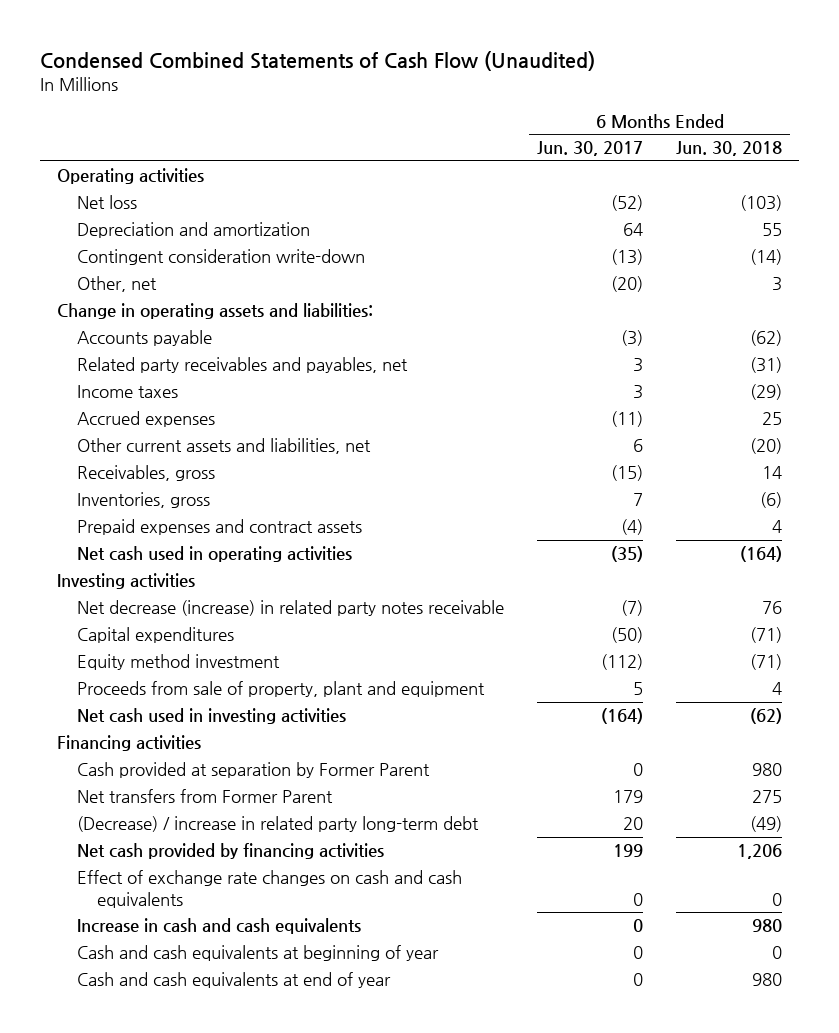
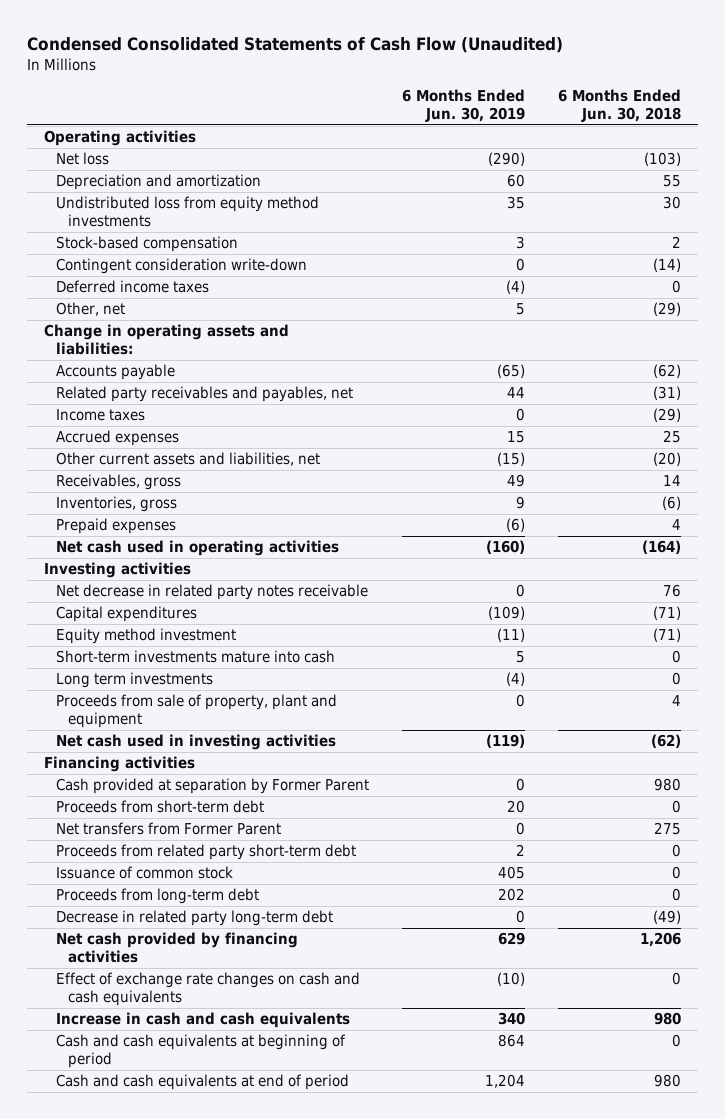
- Condensed Combined Statements of Cash Flow (Unaudited)
+ Condensed Consolidated Statements of Cash Flow (Unaudited)
- | 6 Months Ended Jun. 30, 2017 | 6 Months Ended Jun. 30, 2018
+ | 6 Months Ended Jun. 30, 2019 | 6 Months Ended Jun. 30, 2018
+ Undistributed loss from equity method investments | 35 | 30
+ Stock-based compensation | 3 | 2
- Other, net | (20) | 3
+ Deferred income taxes | (4) | 0
+ Other, net | 5 | (29)
- Prepaid expenses and contract assets | (4) | 4
+ Prepaid expenses | (6) | 4
- Net decrease (increase) in related party notes receivable | (7) | 76
+ Net decrease in related party notes receivable | 0 | 76
+ Short-term investments mature into cash | 5 | 0
+ Long term investments | (4) | 0
+ Proceeds from short-term debt | 20 | 0
- (Decrease) / increase in related party long-term debt | 20 | (49)
+ Proceeds from related party short-term debt | 2 | 0
+ Issuance of common stock | 405 | 0
+ Proceeds from long-term debt | 202 | 0
+ Decrease in related party long-term debt | 0 | (49)
- Cash and cash equivalents at beginning of year | 0 | 0
- Cash and cash equivalents at end of year | 0 | 980
+ Cash and cash equivalents at beginning of period | 864 | 0
+ Cash and cash equivalents at end of period | 1,204 | 980

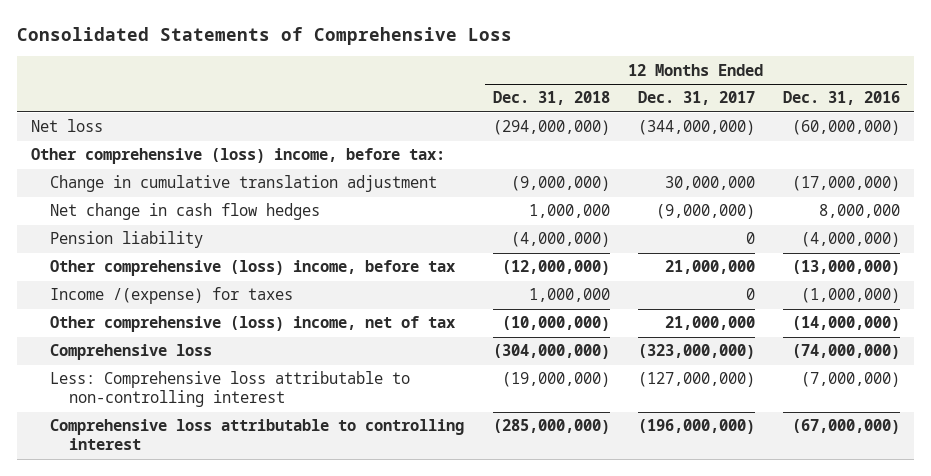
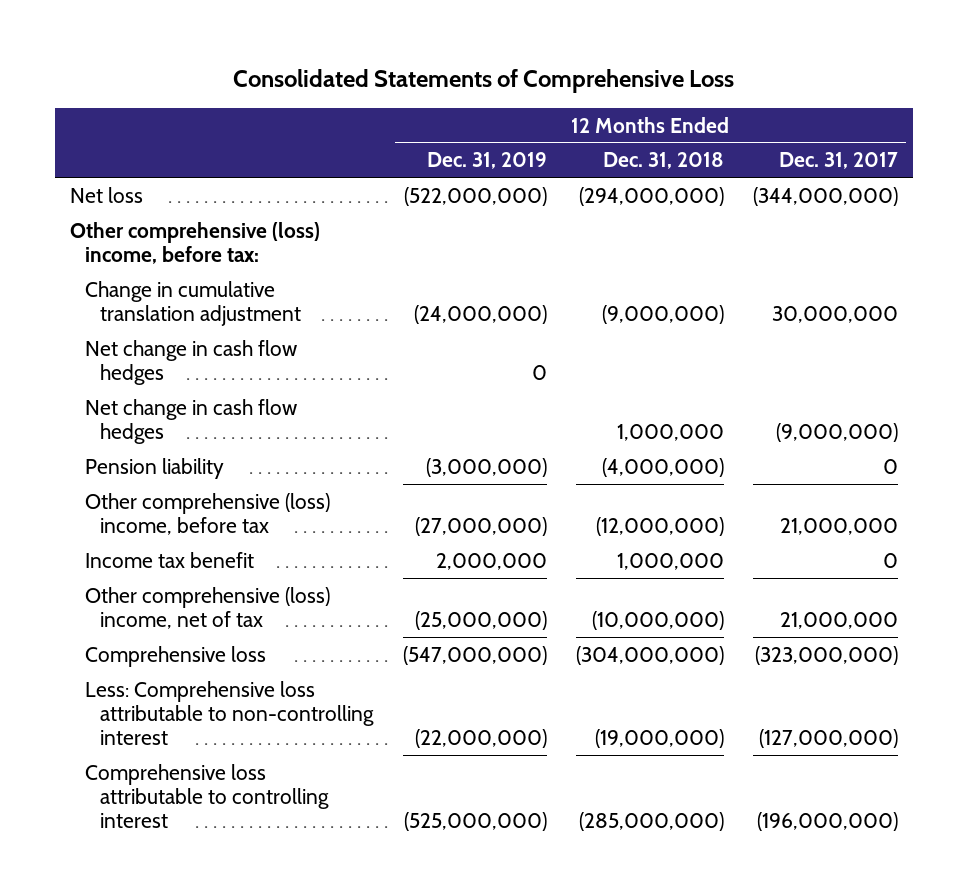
- | 12 Months Ended Dec. 31, 2018 | 12 Months Ended Dec. 31, 2017 | 12 Months Ended Dec. 31, 2016
+ | 12 Months Ended Dec. 31, 2019 | 12 Months Ended Dec. 31, 2018 | 12 Months Ended Dec. 31, 2017
+ Net change in cash flow hedges | 0 | |
- Income /(expense) for taxes | 1,000,000 | 0 | (1,000,000)
+ Income tax benefit | 2,000,000 | 1,000,000 | 0

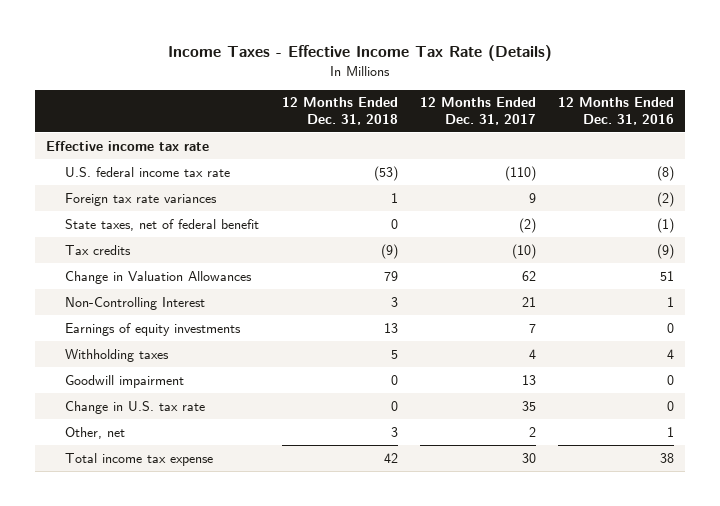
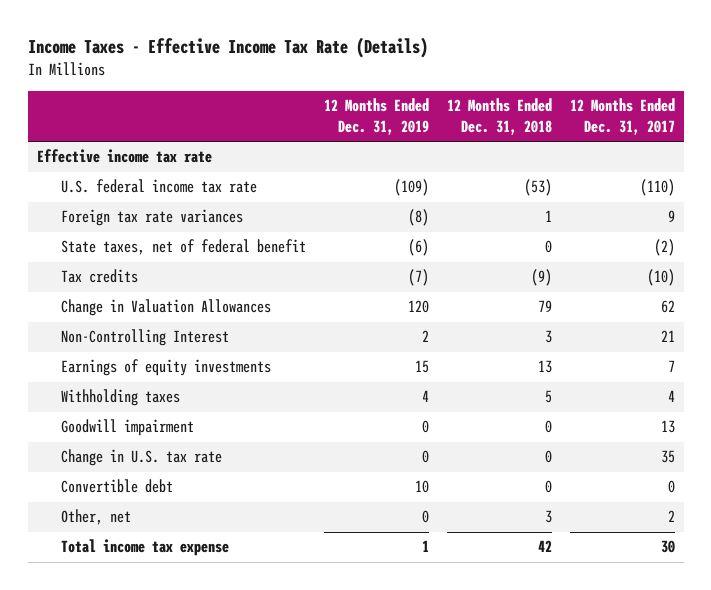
- | 12 Months Ended Dec. 31, 2018 | 12 Months Ended Dec. 31, 2017 | 12 Months Ended Dec. 31, 2016
+ | 12 Months Ended Dec. 31, 2019 | 12 Months Ended Dec. 31, 2018 | 12 Months Ended Dec. 31, 2017
+ Convertible debt | 10 | 0 | 0

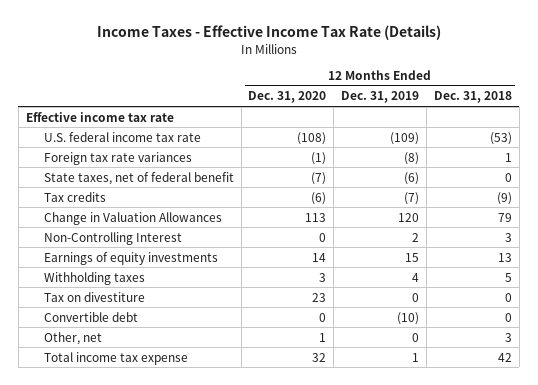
- | 12 Months Ended Dec. 31, 2019 | 12 Months Ended Dec. 31, 2018 | 12 Months Ended Dec. 31, 2017
+ | 12 Months Ended Dec. 31, 2020 | 12 Months Ended Dec. 31, 2019 | 12 Months Ended Dec. 31, 2018
- Goodwill impairment | 0 | 0 | 13
- Change in U.S. tax rate | 0 | 0 | 35
- Convertible debt | 10 | 0 | 0
+ Tax on divestiture | 23 | 0 | 0
+ Convertible debt | 0 | (10) | 0

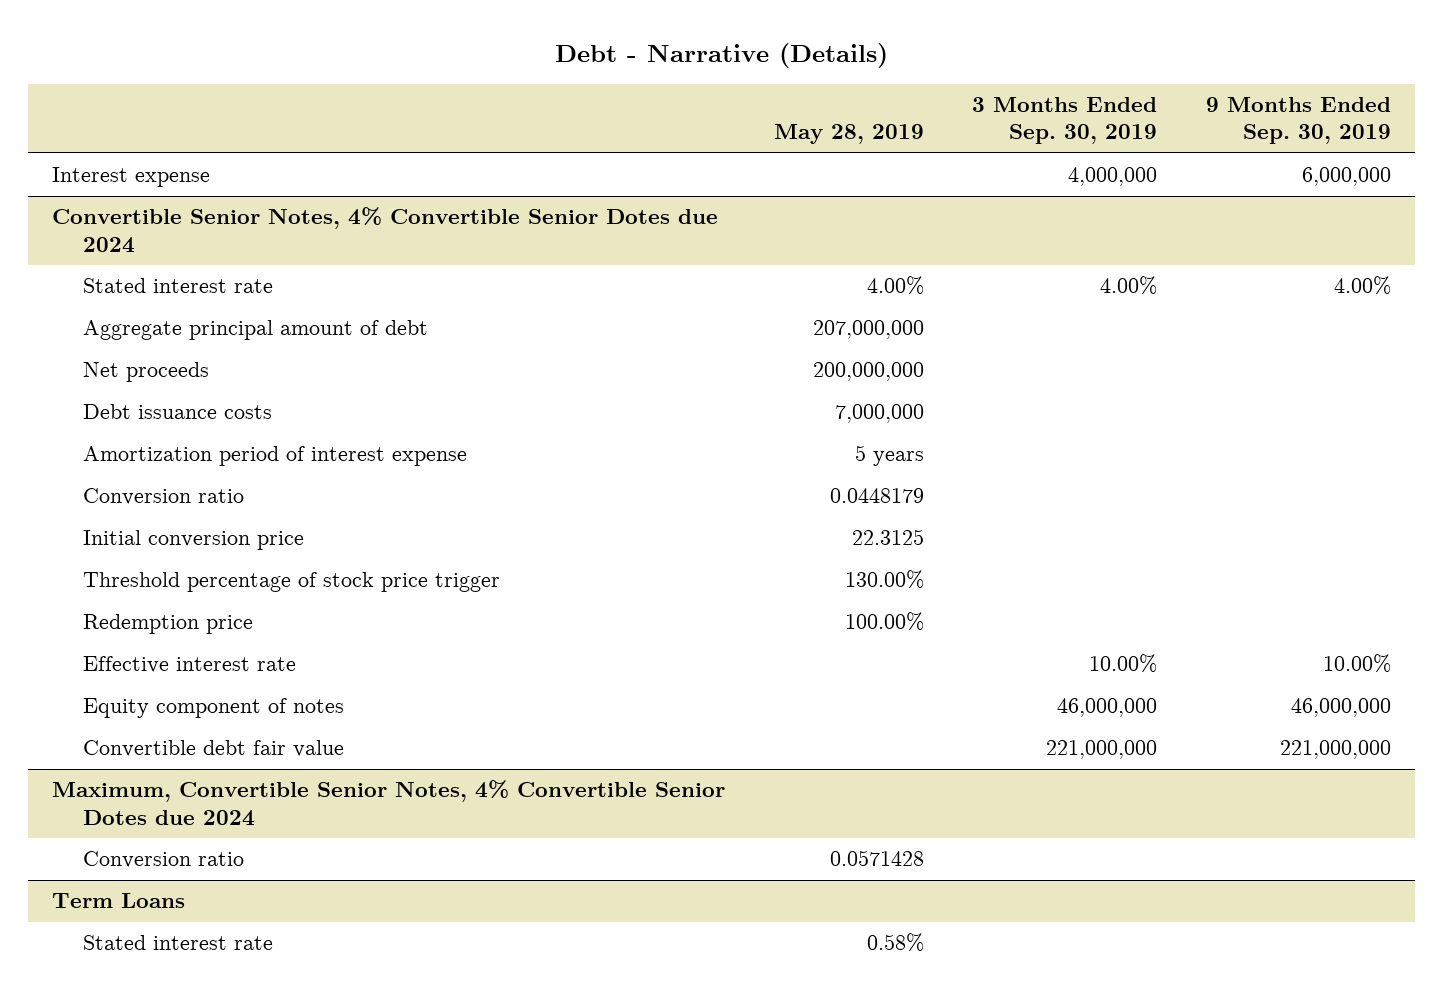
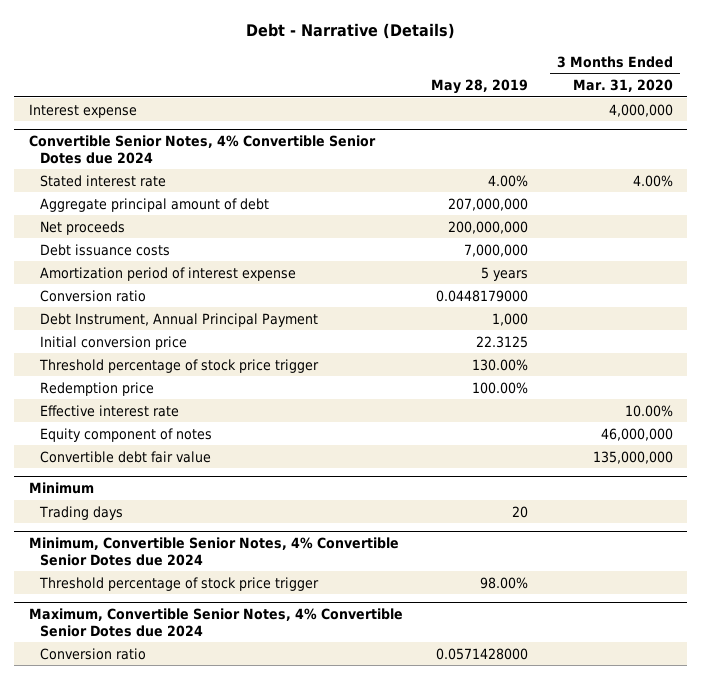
- | May 28, 2019 | 3 Months Ended Sep. 30, 2019 | 9 Months Ended Sep. 30, 2019
+ | May 28, 2019 | 3 Months Ended Mar. 31, 2020
@ Convertible Senior Notes, 4% Convertible Senior Dotes due 2024
- Conversion ratio | 0.0448179 | |
+ Conversion ratio | 0.0448179000 |
+ Debt Instrument, Annual Principal Payment | 1,000 |
+ Minimum
+ Trading days | 20 |
+ Minimum, Convertible Senior Notes, 4% Convertible Senior Dotes due 2024
+ Threshold percentage of stock price trigger | 98.00% |
@ Maximum, Convertible Senior Notes, 4% Convertible Senior Dotes due 2024
- Conversion ratio | 0.0571428 | |
- Term Loans
- Stated interest rate | 0.58% | |
@ Maximum, Convertible Senior Notes, 4% Convertible Senior Dotes due 2024
+ Conversion ratio | 0.0571428000 |

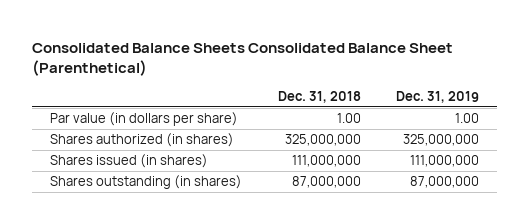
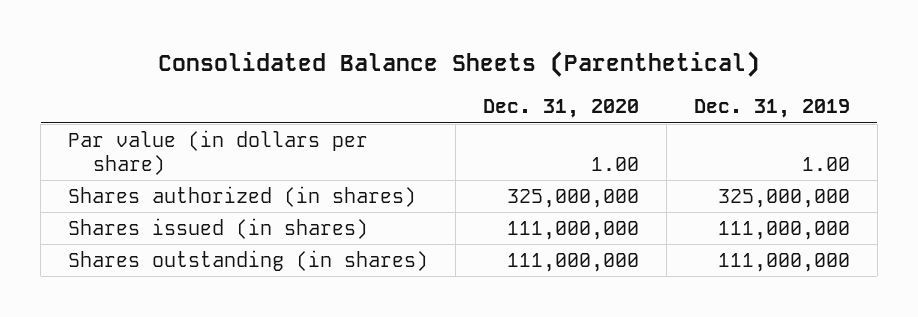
- Consolidated Balance Sheets Consolidated Balance Sheet (Parenthetical)
+ Consolidated Balance Sheets (Parenthetical)
- | Dec. 31, 2018 | Dec. 31, 2019
+ | Dec. 31, 2020 | Dec. 31, 2019
- Shares outstanding (in shares) | 87,000,000 | 87,000,000
+ Shares outstanding (in shares) | 111,000,000 | 111,000,000

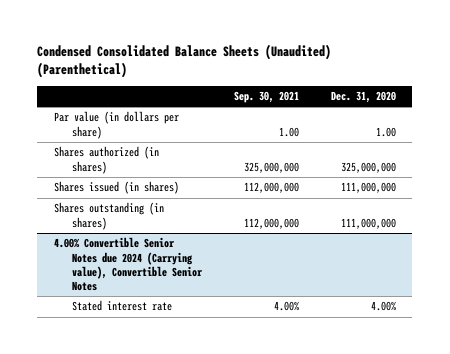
- Consolidated Balance Sheets (Parenthetical)
+ Condensed Consolidated Balance Sheets (Unaudited) (Parenthetical)
- | Dec. 31, 2020 | Dec. 31, 2019
+ | Sep. 30, 2021 | Dec. 31, 2020
+ 4.00% Convertible Senior Notes due 2024 (Carrying value), Convertible Senior Notes
+ Stated interest rate | 4.00% | 4.00%

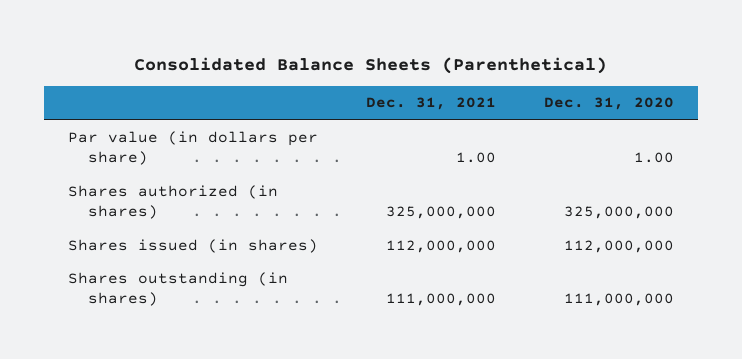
- Condensed Consolidated Balance Sheets (Unaudited) (Parenthetical)
+ Consolidated Balance Sheets (Parenthetical)
- | Sep. 30, 2021 | Dec. 31, 2020
+ | Dec. 31, 2021 | Dec. 31, 2020
- Shares issued (in shares) | 112,000,000 | 111,000,000
+ Shares issued (in shares) | 112,000,000 | 112,000,000
- 4.00% Convertible Senior Notes due 2024 (Carrying value), Convertible Senior Notes
- Stated interest rate | 4.00% | 4.00%

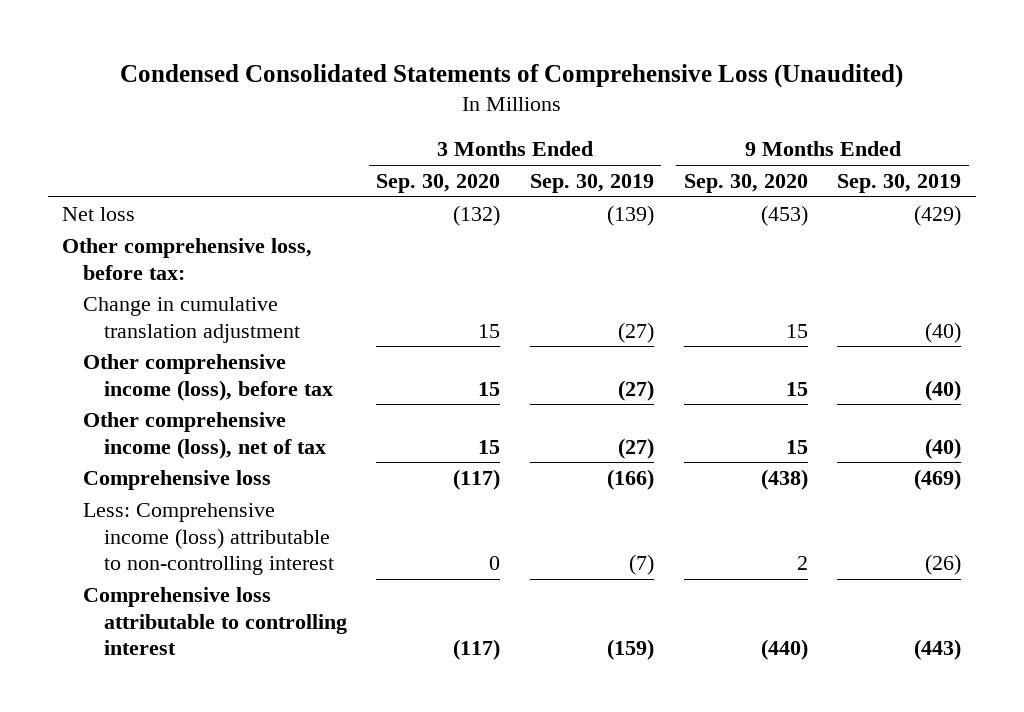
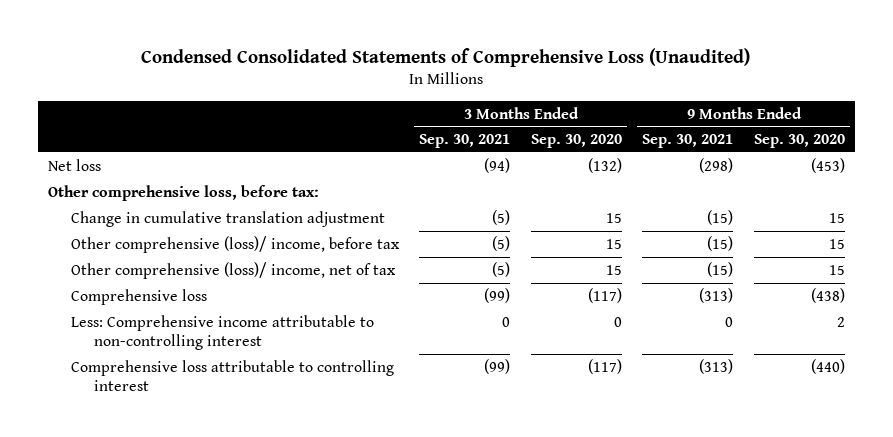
- | 3 Months Ended Sep. 30, 2020 | 3 Months Ended Sep. 30, 2019 | 9 Months Ended Sep. 30, 2020 | 9 Months Ended Sep. 30, 2019
+ | 3 Months Ended Sep. 30, 2021 | 3 Months Ended Sep. 30, 2020 | 9 Months Ended Sep. 30, 2021 | 9 Months Ended Sep. 30, 2020
- Other comprehensive income (loss), before tax | 15 | (27) | 15 | (40)
- Other comprehensive income (loss), net of tax | 15 | (27) | 15 | (40)
+ Other comprehensive (loss)/ income, before tax | (5) | 15 | (15) | 15
+ Other comprehensive (loss)/ income, net of tax | (5) | 15 | (15) | 15
- Less: Comprehensive income (loss) attributable to non-controlling interest | 0 | (7) | 2 | (26)
+ Less: Comprehensive income attributable to non-controlling interest | 0 | 0 | 0 | 2

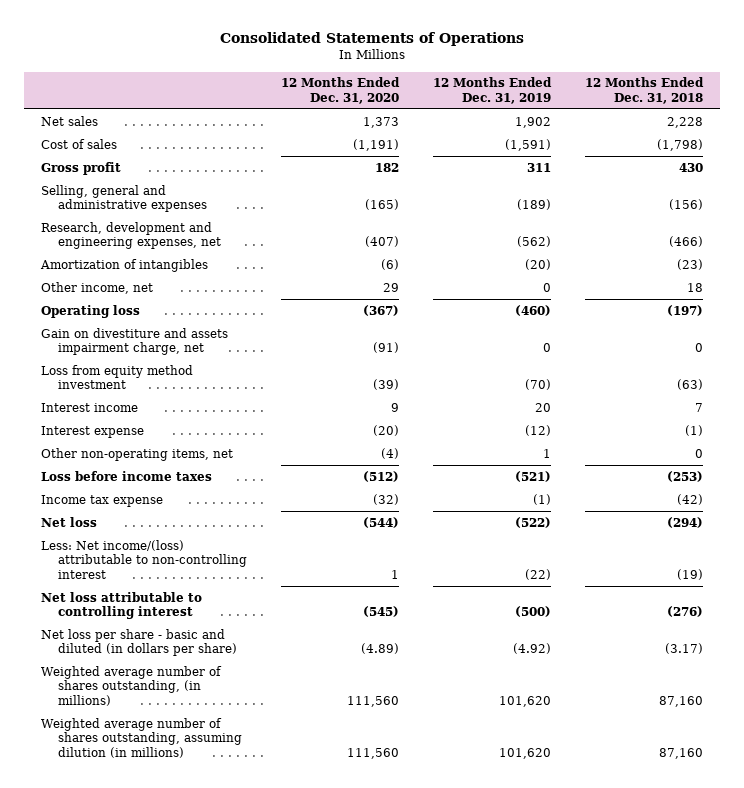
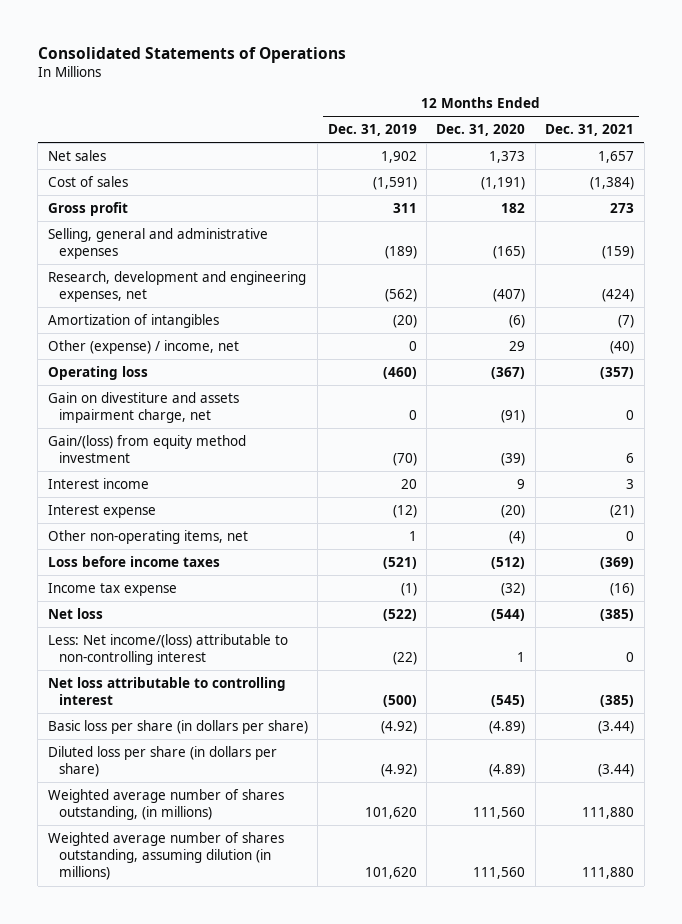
- | 12 Months Ended Dec. 31, 2020 | 12 Months Ended Dec. 31, 2019 | 12 Months Ended Dec. 31, 2018
+ | 12 Months Ended Dec. 31, 2019 | 12 Months Ended Dec. 31, 2020 | 12 Months Ended Dec. 31, 2021
- Other income, net | 29 | 0 | 18
+ Other (expense) / income, net | 0 | 29 | (40)
- Loss from equity method investment | (39) | (70) | (63)
+ Gain/(loss) from equity method investment | (70) | (39) | 6
- Net loss per share - basic and diluted (in dollars per share) | (4.89) | (4.92) | (3.17)
+ Basic loss per share (in dollars per share) | (4.92) | (4.89) | (3.44)
+ Diluted loss per share (in dollars per share) | (4.92) | (4.89) | (3.44)

